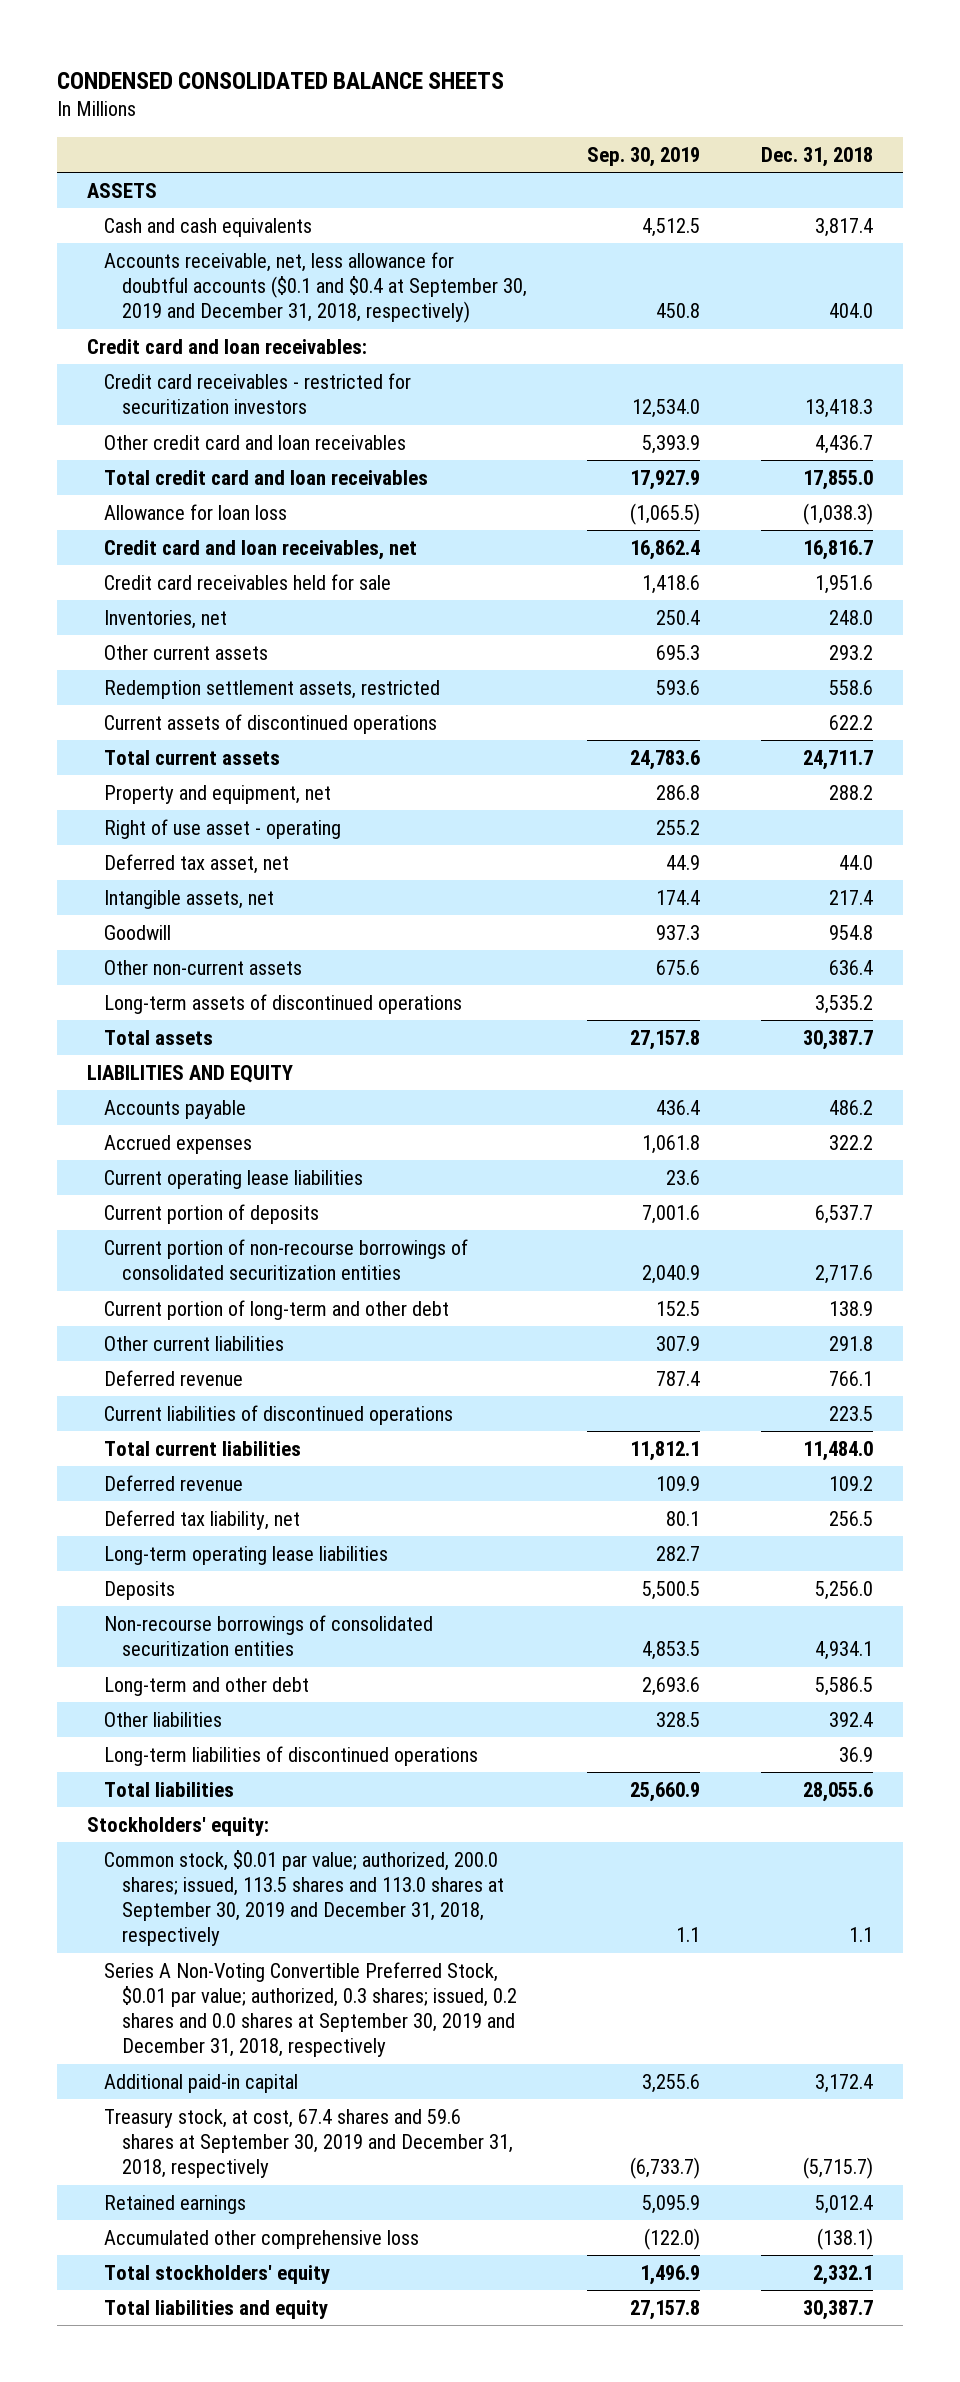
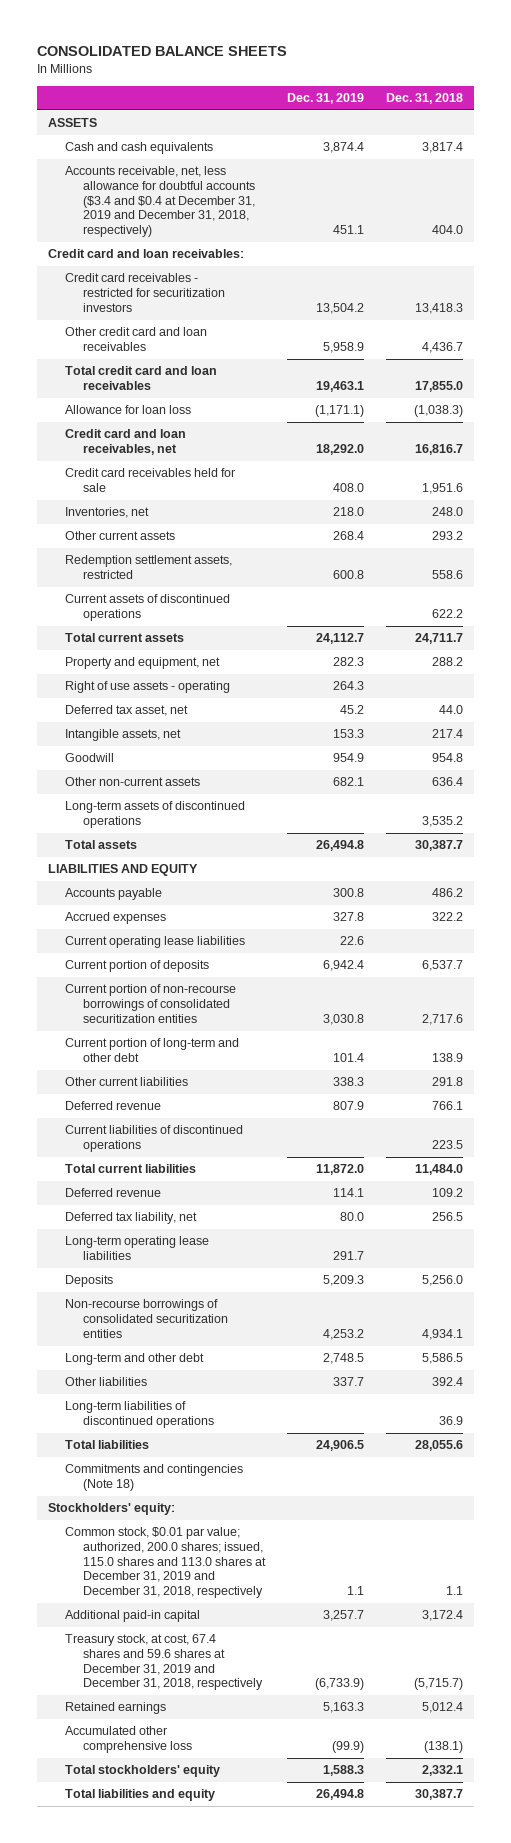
- CONDENSED CONSOLIDATED BALANCE SHEETS
+ CONSOLIDATED BALANCE SHEETS
- | Sep. 30, 2019 | Dec. 31, 2018
+ | Dec. 31, 2019 | Dec. 31, 2018
- Accounts receivable, net, less allowance for doubtful accounts ($0.1 and $0.4 at September 30, 2019 and December 31, 2018, respectively) | 450.8 | 404.0
+ Accounts receivable, net, less allowance for doubtful accounts ($3.4 and $0.4 at December 31, 2019 and December 31, 2018, respectively) | 451.1 | 404.0
- Right of use asset - operating | 255.2 |
+ Right of use assets - operating | 264.3 |
+ Commitments and contingencies (Note 18)
- Common stock, $0.01 par value; authorized, 200.0 shares; issued, 113.5 shares and 113.0 shares at September 30, 2019 and December 31, 2018, respectively | 1.1 | 1.1
- Series A Non-Voting Convertible Preferred Stock, $0.01 par value; authorized, 0.3 shares; issued, 0.2 shares and 0.0 shares at September 30, 2019 and December 31, 2018, respectively
+ Common stock, $0.01 par value; authorized, 200.0 shares; issued, 115.0 shares and 113.0 shares at December 31, 2019 and December 31, 2018, respectively | 1.1 | 1.1
- Treasury stock, at cost, 67.4 shares and 59.6 shares at September 30, 2019 and December 31, 2018, respectively | (6,733.7) | (5,715.7)
+ Treasury stock, at cost, 67.4 shares and 59.6 shares at December 31, 2019 and December 31, 2018, respectively | (6,733.9) | (5,715.7)

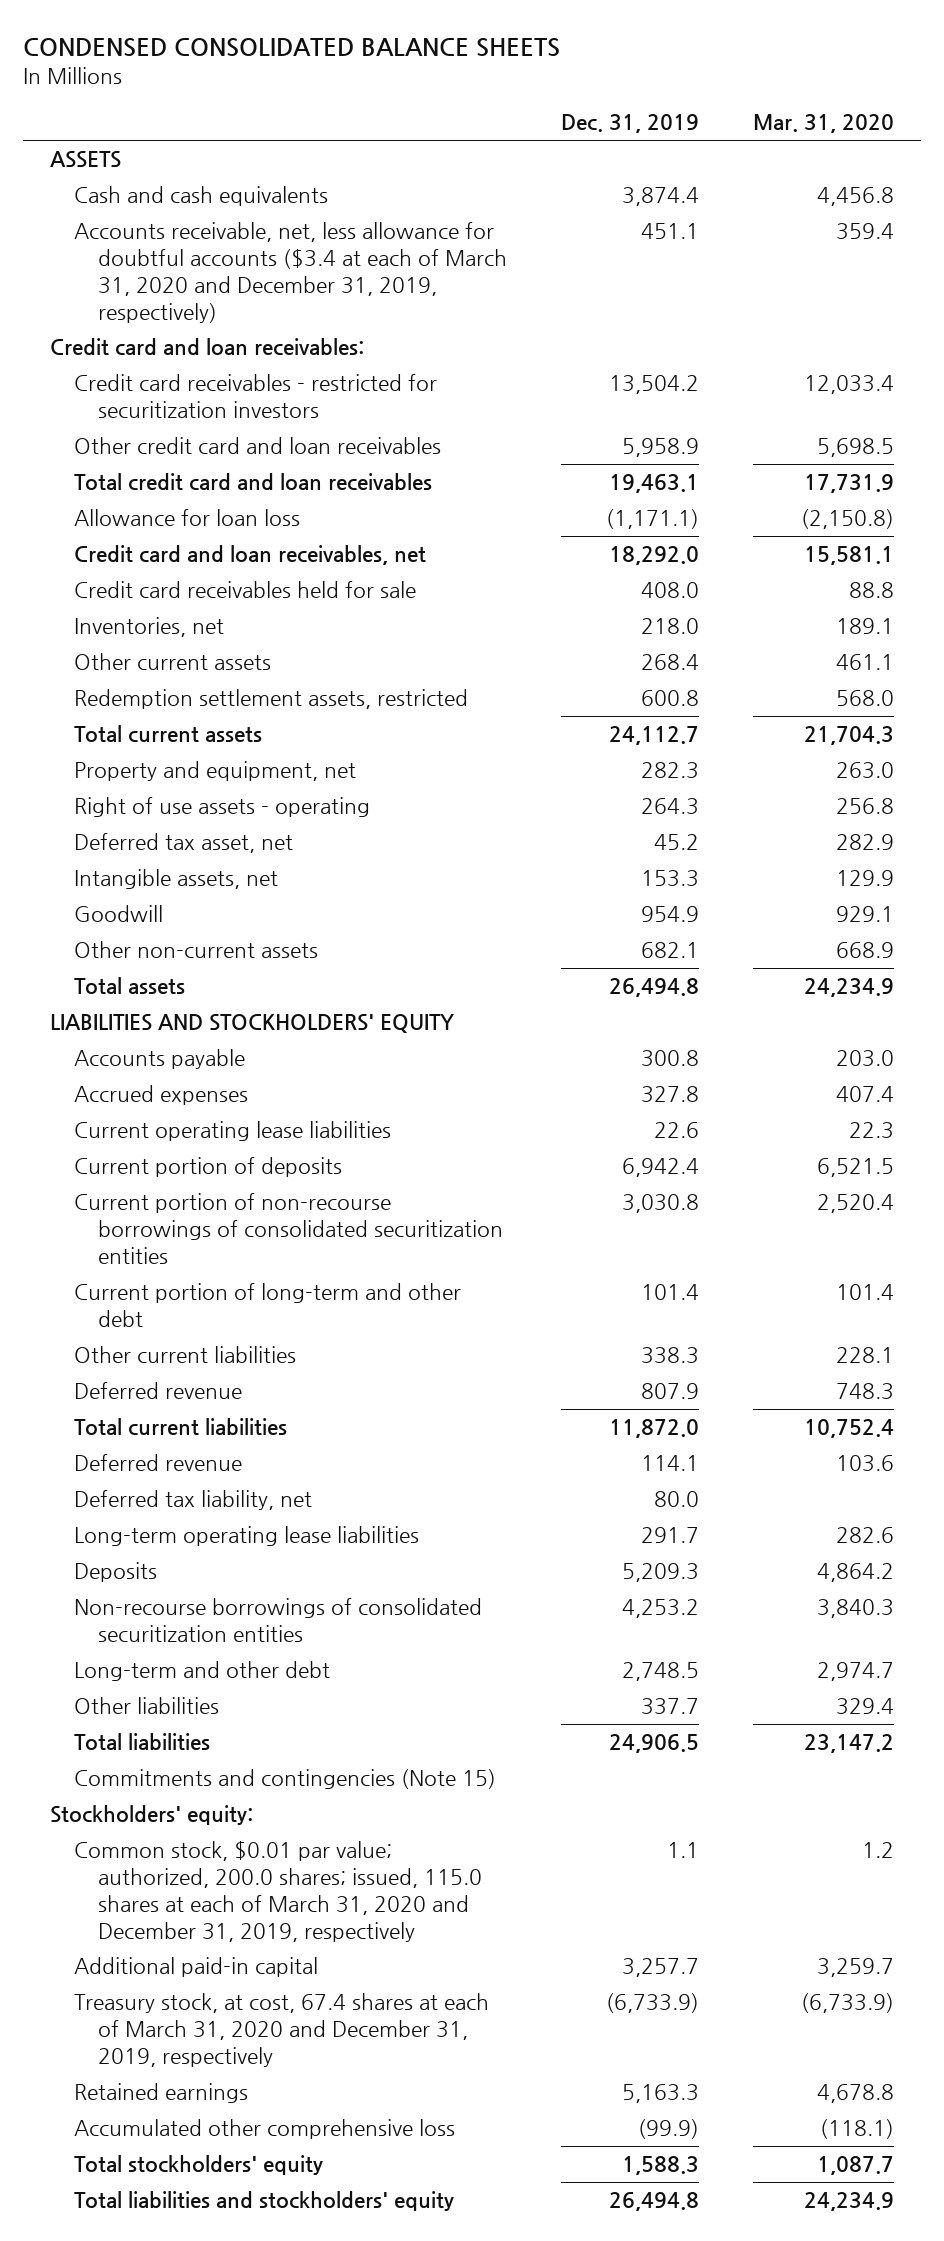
- CONSOLIDATED BALANCE SHEETS
+ CONDENSED CONSOLIDATED BALANCE SHEETS
- | Dec. 31, 2019 | Dec. 31, 2018
+ | Dec. 31, 2019 | Mar. 31, 2020
- Accounts receivable, net, less allowance for doubtful accounts ($3.4 and $0.4 at December 31, 2019 and December 31, 2018, respectively) | 451.1 | 404.0
+ Accounts receivable, net, less allowance for doubtful accounts ($3.4 at each of March 31, 2020 and December 31, 2019, respectively) | 451.1 | 359.4
- Current assets of discontinued operations | | 622.2
- Long-term assets of discontinued operations | | 3,535.2
- LIABILITIES AND EQUITY
+ LIABILITIES AND STOCKHOLDERS' EQUITY
- Current liabilities of discontinued operations | | 223.5
- Long-term liabilities of discontinued operations | | 36.9
- Commitments and contingencies (Note 18)
+ Commitments and contingencies (Note 15)
- Common stock, $0.01 par value; authorized, 200.0 shares; issued, 115.0 shares and 113.0 shares at December 31, 2019 and December 31, 2018, respectively | 1.1 | 1.1
+ Common stock, $0.01 par value; authorized, 200.0 shares; issued, 115.0 shares at each of March 31, 2020 and December 31, 2019, respectively | 1.1 | 1.2
- Treasury stock, at cost, 67.4 shares and 59.6 shares at December 31, 2019 and December 31, 2018, respectively | (6,733.9) | (5,715.7)
+ Treasury stock, at cost, 67.4 shares at each of March 31, 2020 and December 31, 2019, respectively | (6,733.9) | (6,733.9)
- Total liabilities and equity | 26,494.8 | 30,387.7
+ Total liabilities and stockholders' equity | 26,494.8 | 24,234.9

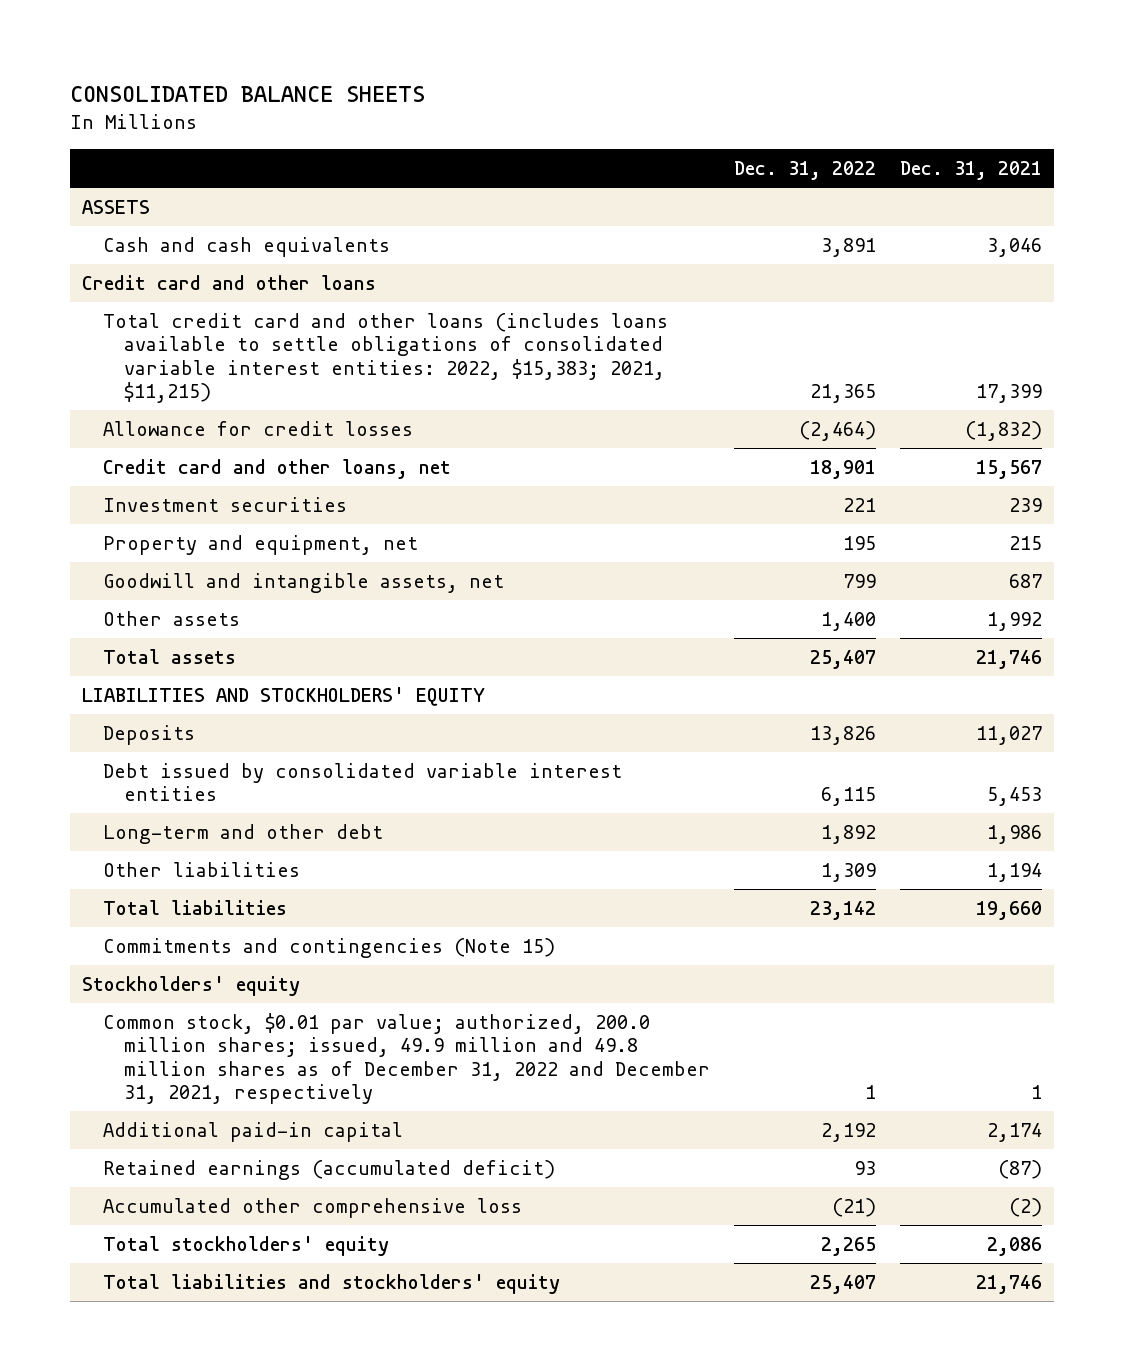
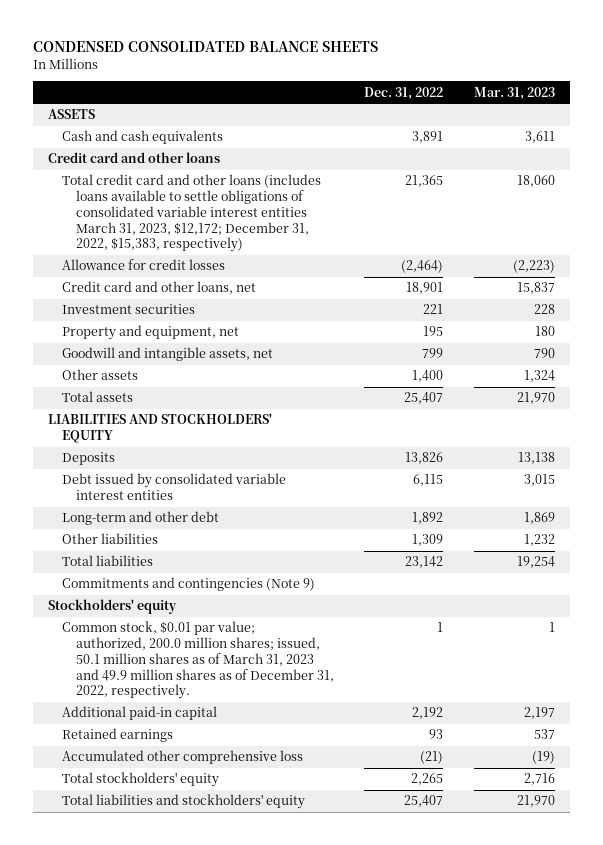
- CONSOLIDATED BALANCE SHEETS
+ CONDENSED CONSOLIDATED BALANCE SHEETS
- | Dec. 31, 2022 | Dec. 31, 2021
+ | Dec. 31, 2022 | Mar. 31, 2023
- Total credit card and other loans (includes loans available to settle obligations of consolidated variable interest entities: 2022, $15,383; 2021, $11,215) | 21,365 | 17,399
+ Total credit card and other loans (includes loans available to settle obligations of consolidated variable interest entities March 31, 2023, $12,172; December 31, 2022, $15,383, respectively) | 21,365 | 18,060
- Commitments and contingencies (Note 15)
+ Commitments and contingencies (Note 9)
- Common stock, $0.01 par value; authorized, 200.0 million shares; issued, 49.9 million and 49.8 million shares as of December 31, 2022 and December 31, 2021, respectively | 1 | 1
+ Common stock, $0.01 par value; authorized, 200.0 million shares; issued, 50.1 million shares as of March 31, 2023 and 49.9 million shares as of December 31, 2022, respectively. | 1 | 1
- Retained earnings (accumulated deficit) | 93 | (87)
+ Retained earnings | 93 | 537

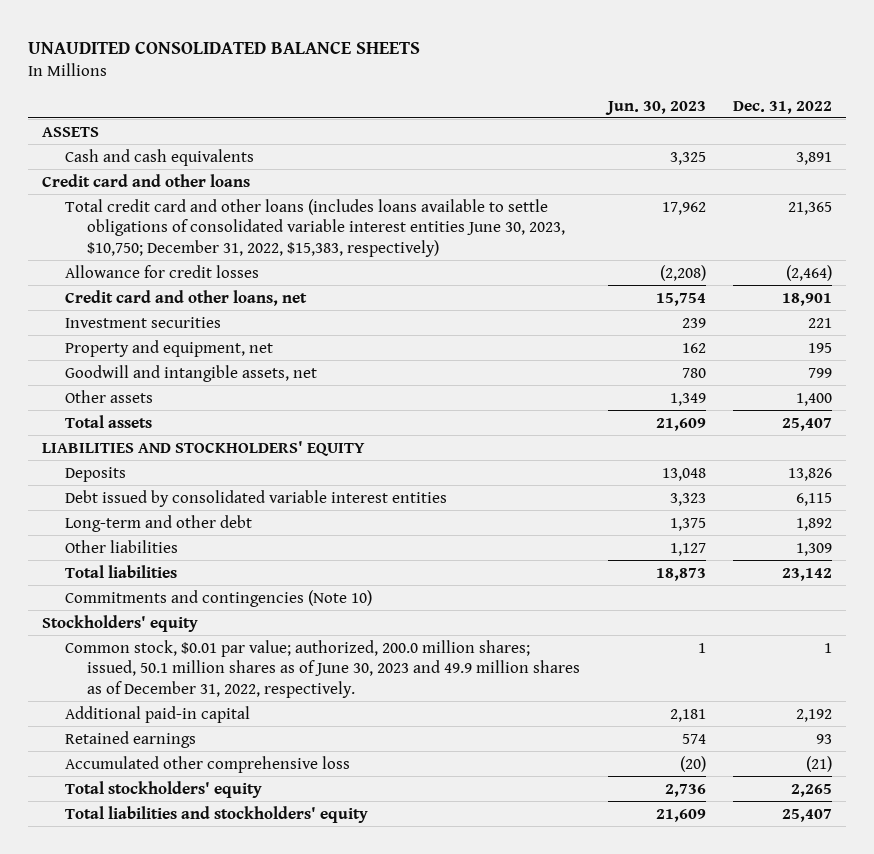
- CONDENSED CONSOLIDATED BALANCE SHEETS
+ UNAUDITED CONSOLIDATED BALANCE SHEETS
- | Dec. 31, 2022 | Mar. 31, 2023
+ | Jun. 30, 2023 | Dec. 31, 2022
- Total credit card and other loans (includes loans available to settle obligations of consolidated variable interest entities March 31, 2023, $12,172; December 31, 2022, $15,383, respectively) | 21,365 | 18,060
+ Total credit card and other loans (includes loans available to settle obligations of consolidated variable interest entities June 30, 2023, $10,750; December 31, 2022, $15,383, respectively) | 17,962 | 21,365
- Commitments and contingencies (Note 9)
+ Commitments and contingencies (Note 10)
- Common stock, $0.01 par value; authorized, 200.0 million shares; issued, 50.1 million shares as of March 31, 2023 and 49.9 million shares as of December 31, 2022, respectively. | 1 | 1
+ Common stock, $0.01 par value; authorized, 200.0 million shares; issued, 50.1 million shares as of June 30, 2023 and 49.9 million shares as of December 31, 2022, respectively. | 1 | 1

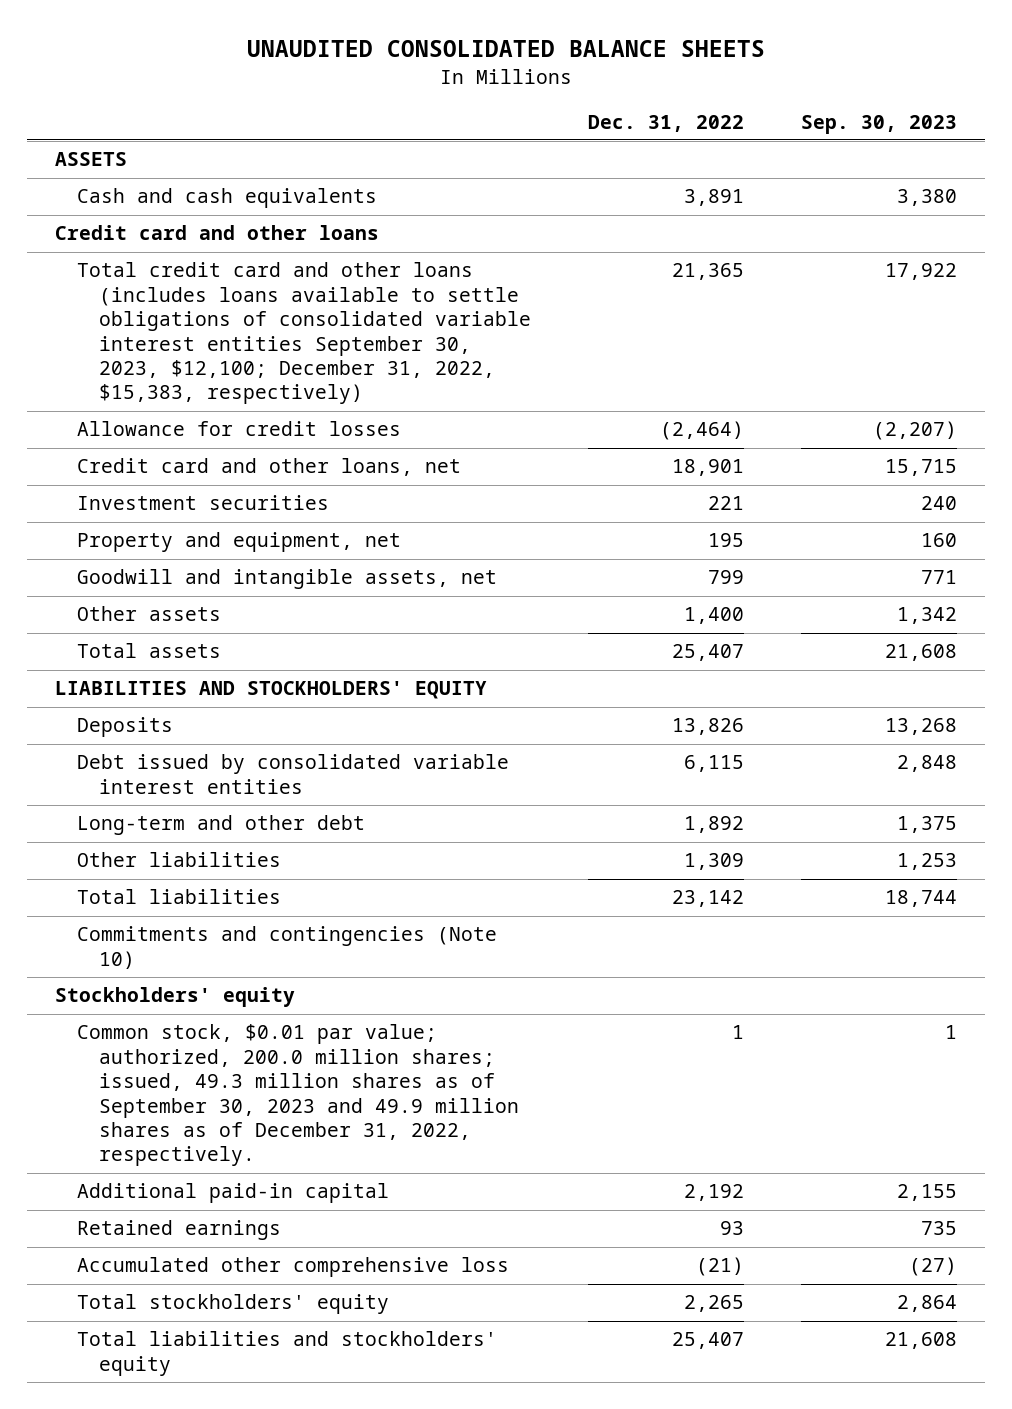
- | Jun. 30, 2023 | Dec. 31, 2022
+ | Dec. 31, 2022 | Sep. 30, 2023
- Total credit card and other loans (includes loans available to settle obligations of consolidated variable interest entities June 30, 2023, $10,750; December 31, 2022, $15,383, respectively) | 17,962 | 21,365
+ Total credit card and other loans (includes loans available to settle obligations of consolidated variable interest entities September 30, 2023, $12,100; December 31, 2022, $15,383, respectively) | 21,365 | 17,922
- Common stock, $0.01 par value; authorized, 200.0 million shares; issued, 50.1 million shares as of June 30, 2023 and 49.9 million shares as of December 31, 2022, respectively. | 1 | 1
+ Common stock, $0.01 par value; authorized, 200.0 million shares; issued, 49.3 million shares as of September 30, 2023 and 49.9 million shares as of December 31, 2022, respectively. | 1 | 1

